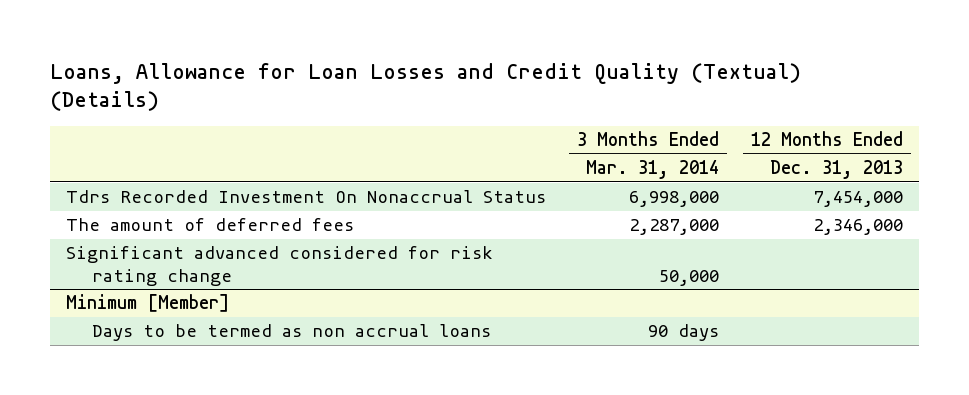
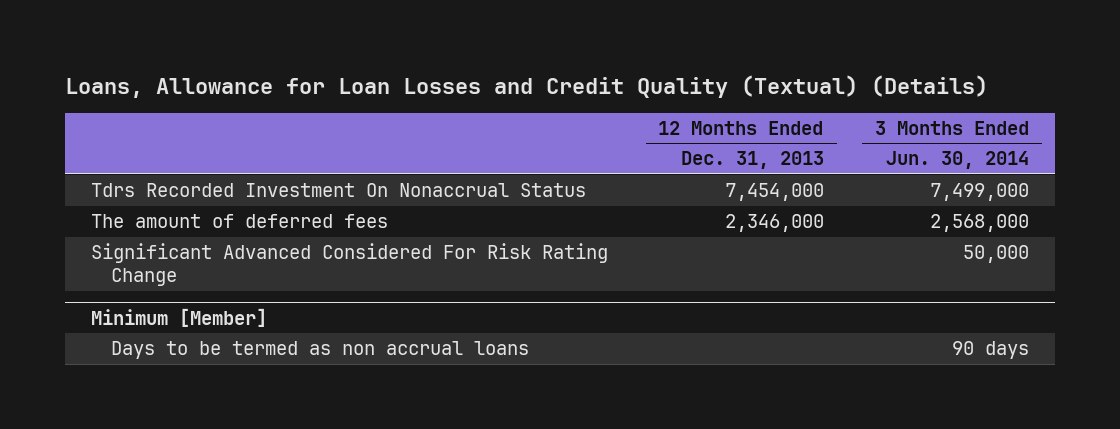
- | 3 Months Ended Mar. 31, 2014 | 12 Months Ended Dec. 31, 2013
+ | 12 Months Ended Dec. 31, 2013 | 3 Months Ended Jun. 30, 2014
- Significant advanced considered for risk rating change | 50,000 |
+ Significant Advanced Considered For Risk Rating Change | | 50,000

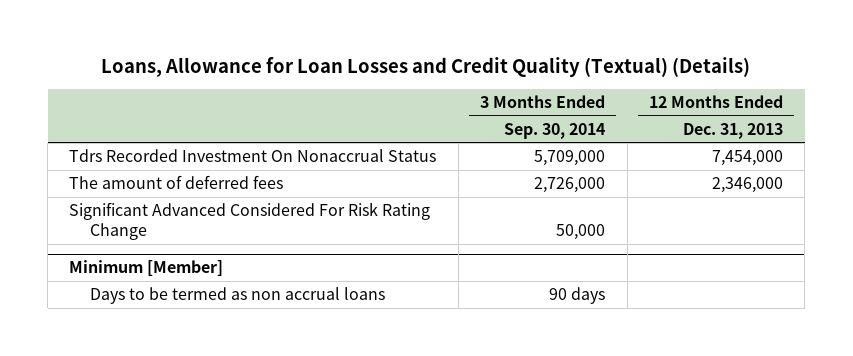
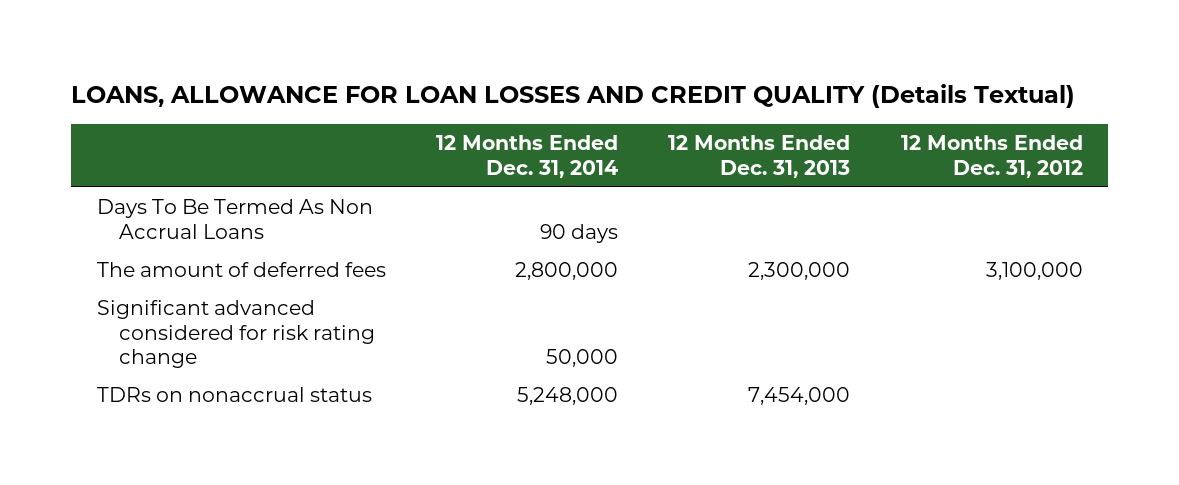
- Loans, Allowance for Loan Losses and Credit Quality (Textual) (Details)
+ LOANS, ALLOWANCE FOR LOAN LOSSES AND CREDIT QUALITY (Details Textual)
- | 3 Months Ended Sep. 30, 2014 | 12 Months Ended Dec. 31, 2013
+ | 12 Months Ended Dec. 31, 2014 | 12 Months Ended Dec. 31, 2013 | 12 Months Ended Dec. 31, 2012
- Tdrs Recorded Investment On Nonaccrual Status | 5,709,000 | 7,454,000
- The amount of deferred fees | 2,726,000 | 2,346,000
- Significant Advanced Considered For Risk Rating Change | 50,000 |
- Minimum [Member]
- Days to be termed as non accrual loans | 90 days |
+ Days To Be Termed As Non Accrual Loans | 90 days | |
+ The amount of deferred fees | 2,800,000 | 2,300,000 | 3,100,000
+ Significant advanced considered for risk rating change | 50,000 | |
+ TDRs on nonaccrual status | 5,248,000 | 7,454,000 |

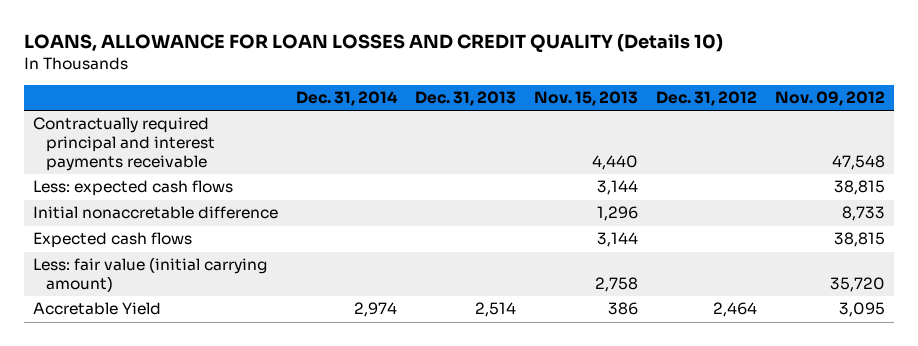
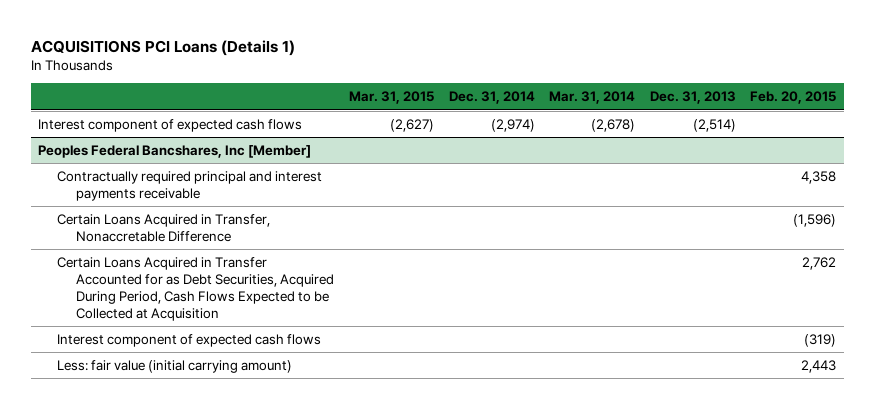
- LOANS, ALLOWANCE FOR LOAN LOSSES AND CREDIT QUALITY (Details 10)
+ ACQUISITIONS PCI Loans (Details 1)
- | Dec. 31, 2014 | Dec. 31, 2013 | Nov. 15, 2013 | Dec. 31, 2012 | Nov. 09, 2012
+ | Mar. 31, 2015 | Dec. 31, 2014 | Mar. 31, 2014 | Dec. 31, 2013 | Feb. 20, 2015
- Contractually required principal and interest payments receivable | | | 4,440 | | 47,548
- Less: expected cash flows | | | 3,144 | | 38,815
- Initial nonaccretable difference | | | 1,296 | | 8,733
- Expected cash flows | | | 3,144 | | 38,815
- Less: fair value (initial carrying amount) | | | 2,758 | | 35,720
- Accretable Yield | 2,974 | 2,514 | 386 | 2,464 | 3,095
+ Interest component of expected cash flows | (2,627) | (2,974) | (2,678) | (2,514) |
+ Peoples Federal Bancshares, Inc [Member]
+ Contractually required principal and interest payments receivable | | | | | 4,358
+ Certain Loans Acquired in Transfer, Nonaccretable Difference | | | | | (1,596)
+ Certain Loans Acquired in Transfer Accounted for as Debt Securities, Acquired During Period, Cash Flows Expected to be Collected at Acquisition | | | | | 2,762
+ Interest component of expected cash flows | | | | | (319)
+ Less: fair value (initial carrying amount) | | | | | 2,443

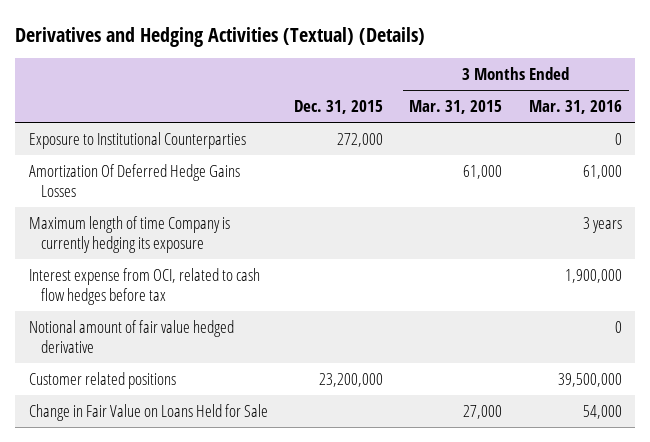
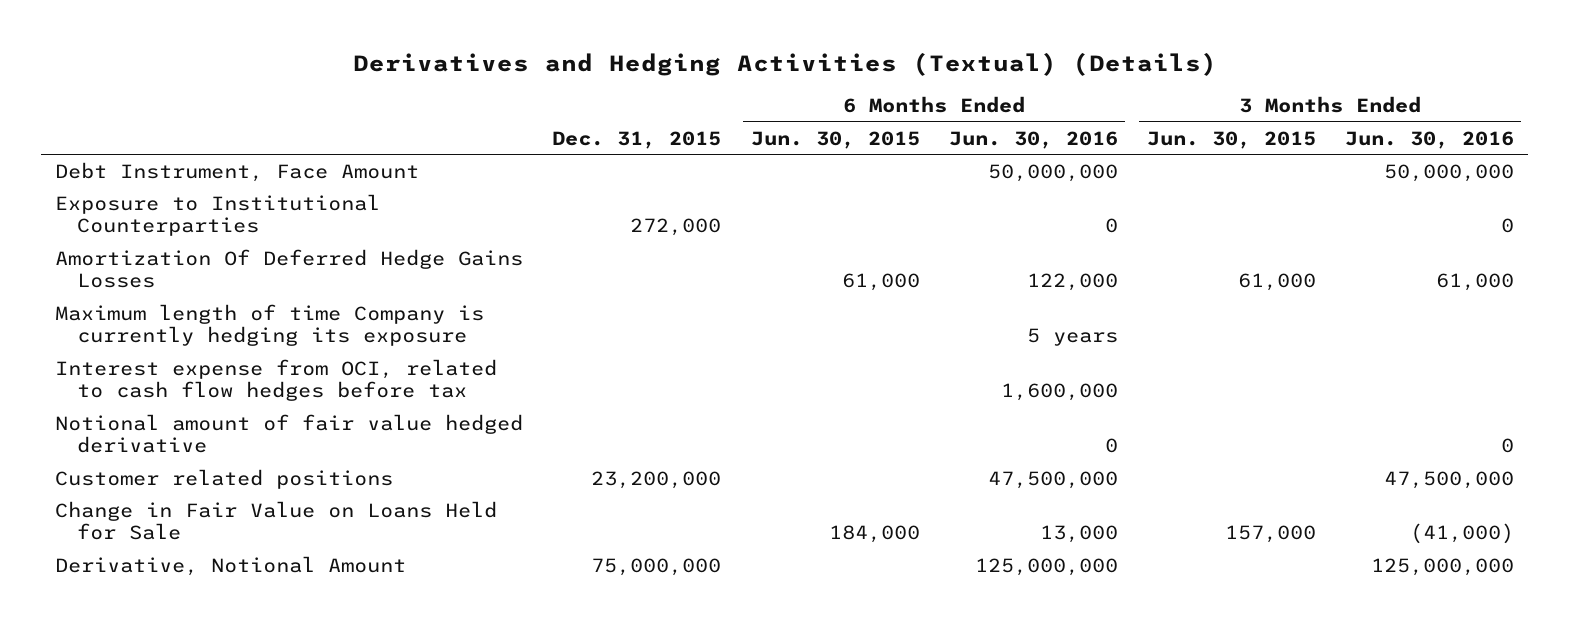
- | Dec. 31, 2015 | 3 Months Ended Mar. 31, 2015 | 3 Months Ended Mar. 31, 2016
+ | Dec. 31, 2015 | 6 Months Ended Jun. 30, 2015 | 6 Months Ended Jun. 30, 2016 | 3 Months Ended Jun. 30, 2015 | 3 Months Ended Jun. 30, 2016
+ Debt Instrument, Face Amount | | | 50,000,000 | | 50,000,000
+ Derivative, Notional Amount | 75,000,000 | | 125,000,000 | | 125,000,000

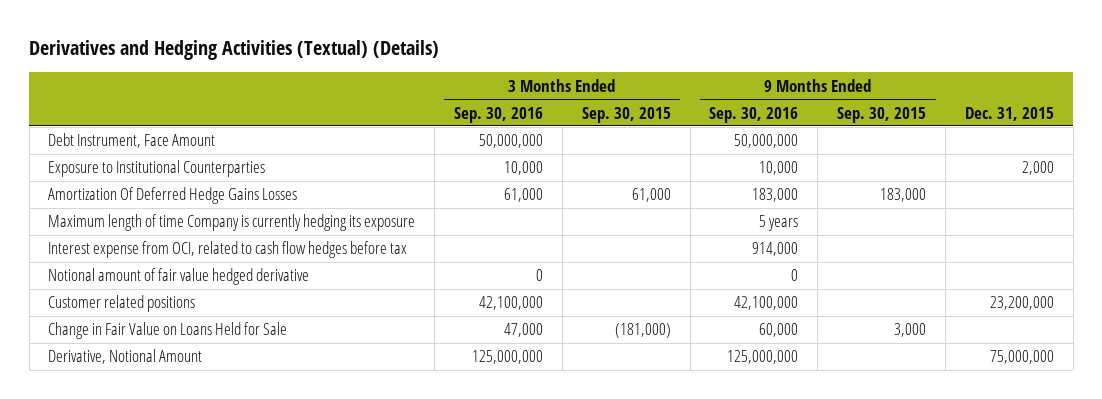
- | Dec. 31, 2015 | 6 Months Ended Jun. 30, 2015 | 6 Months Ended Jun. 30, 2016 | 3 Months Ended Jun. 30, 2015 | 3 Months Ended Jun. 30, 2016
+ | 3 Months Ended Sep. 30, 2016 | 3 Months Ended Sep. 30, 2015 | 9 Months Ended Sep. 30, 2016 | 9 Months Ended Sep. 30, 2015 | Dec. 31, 2015
- Exposure to Institutional Counterparties | 272,000 | | 0 | | 0
+ Exposure to Institutional Counterparties | 10,000 | | 10,000 | | 2,000

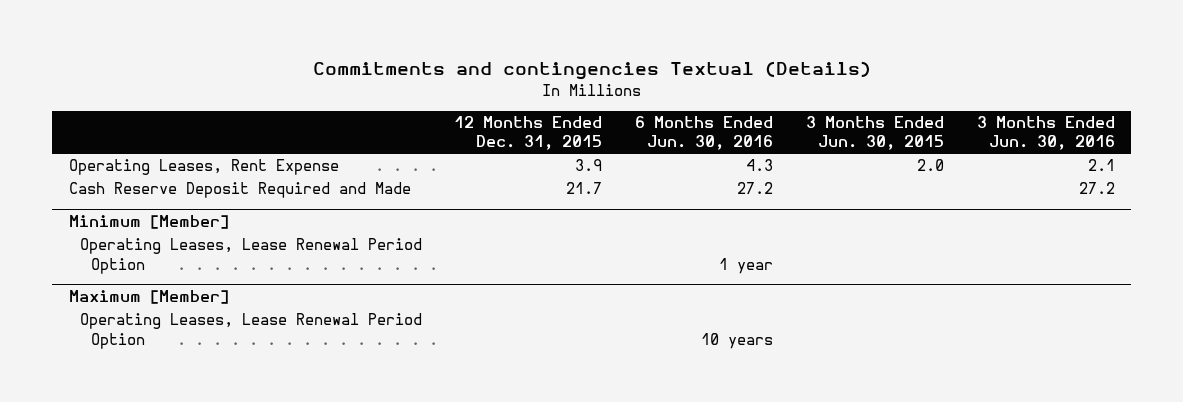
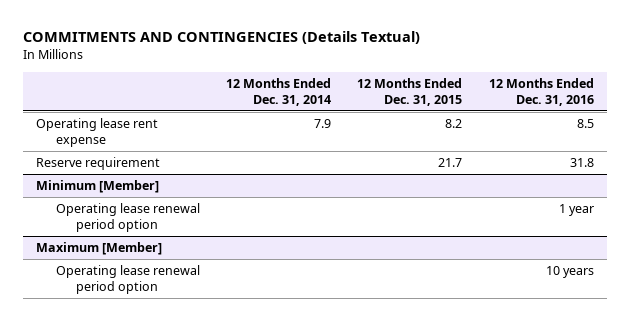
- Commitments and contingencies Textual (Details)
+ COMMITMENTS AND CONTINGENCIES (Details Textual)
- | 12 Months Ended Dec. 31, 2015 | 6 Months Ended Jun. 30, 2016 | 3 Months Ended Jun. 30, 2015 | 3 Months Ended Jun. 30, 2016
+ | 12 Months Ended Dec. 31, 2014 | 12 Months Ended Dec. 31, 2015 | 12 Months Ended Dec. 31, 2016
- Operating Leases, Rent Expense | 3.9 | 4.3 | 2.0 | 2.1
- Cash Reserve Deposit Required and Made | 21.7 | 27.2 | | 27.2
+ Operating lease rent expense | 7.9 | 8.2 | 8.5
+ Reserve requirement | | 21.7 | 31.8
@ Minimum [Member]
- Operating Leases, Lease Renewal Period Option | | 1 year | |
+ Operating lease renewal period option | | | 1 year
@ Maximum [Member]
- Operating Leases, Lease Renewal Period Option | | 10 years | |
+ Operating lease renewal period option | | | 10 years

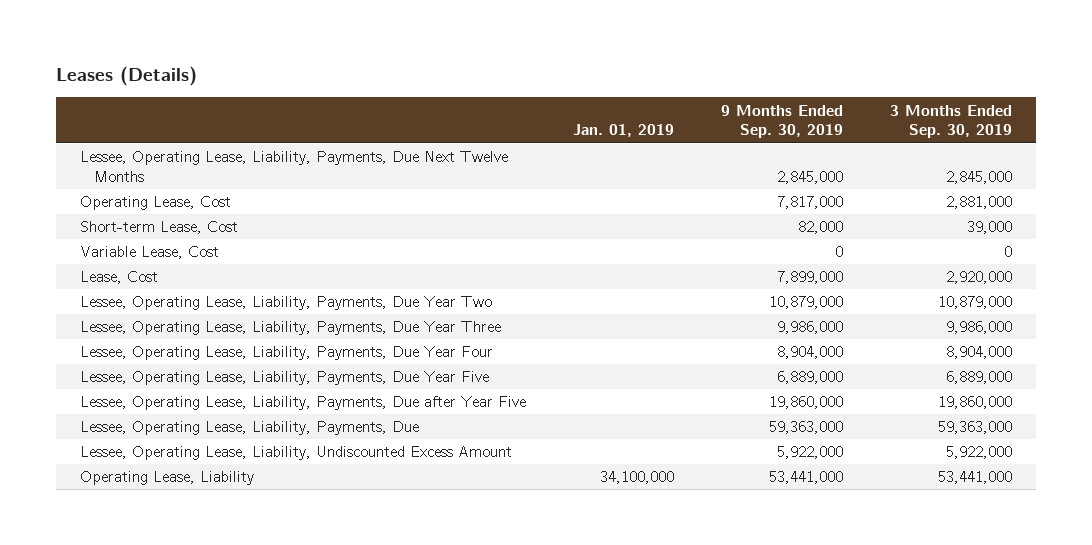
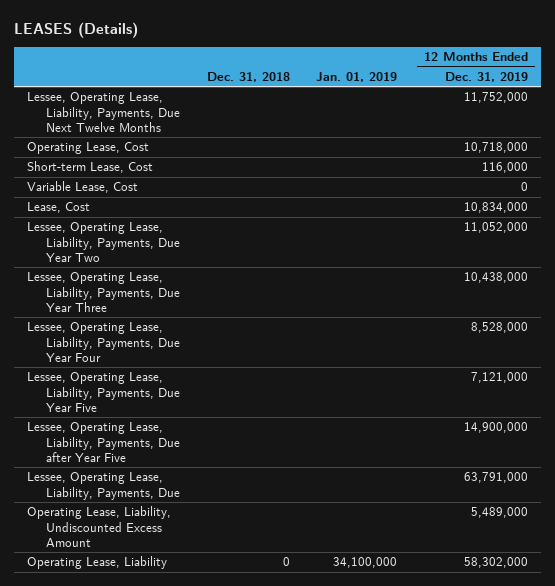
- Leases (Details)
+ LEASES (Details)
- | Jan. 01, 2019 | 9 Months Ended Sep. 30, 2019 | 3 Months Ended Sep. 30, 2019
+ | Dec. 31, 2018 | Jan. 01, 2019 | 12 Months Ended Dec. 31, 2019
- Lessee, Operating Lease, Liability, Undiscounted Excess Amount | | 5,922,000 | 5,922,000
+ Operating Lease, Liability, Undiscounted Excess Amount | | | 5,489,000

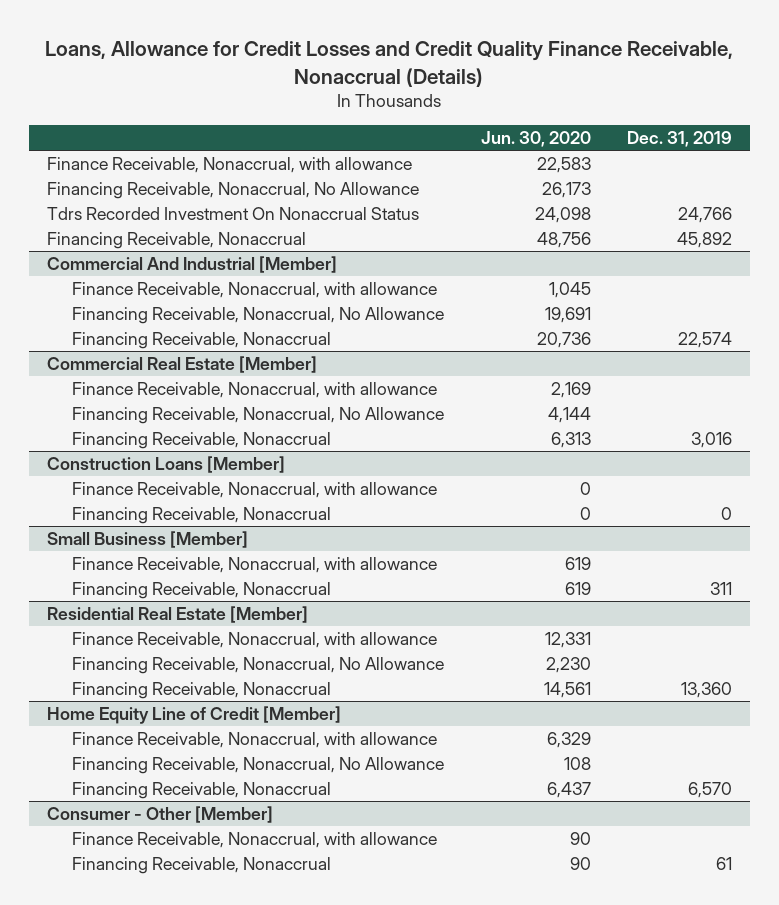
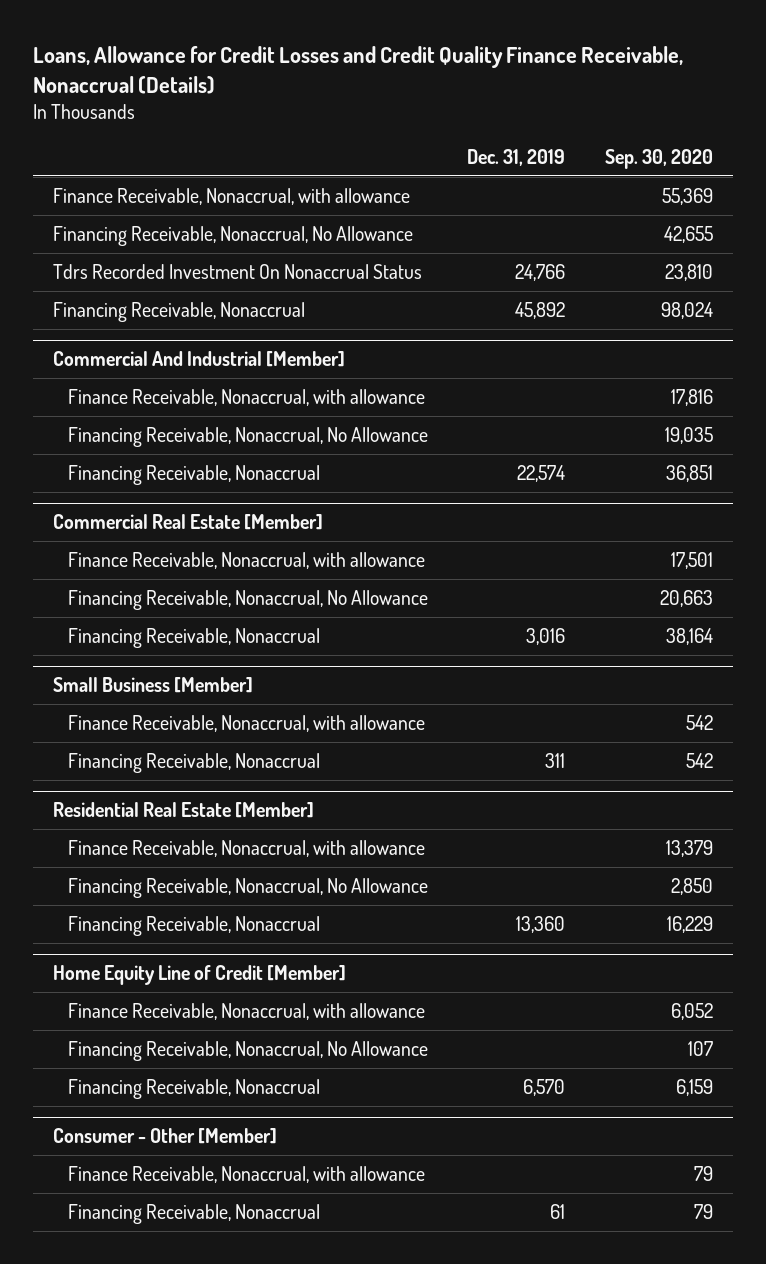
- | Jun. 30, 2020 | Dec. 31, 2019
+ | Dec. 31, 2019 | Sep. 30, 2020
- Construction Loans [Member]
- Finance Receivable, Nonaccrual, with allowance | 0 |
- Financing Receivable, Nonaccrual | 0 | 0

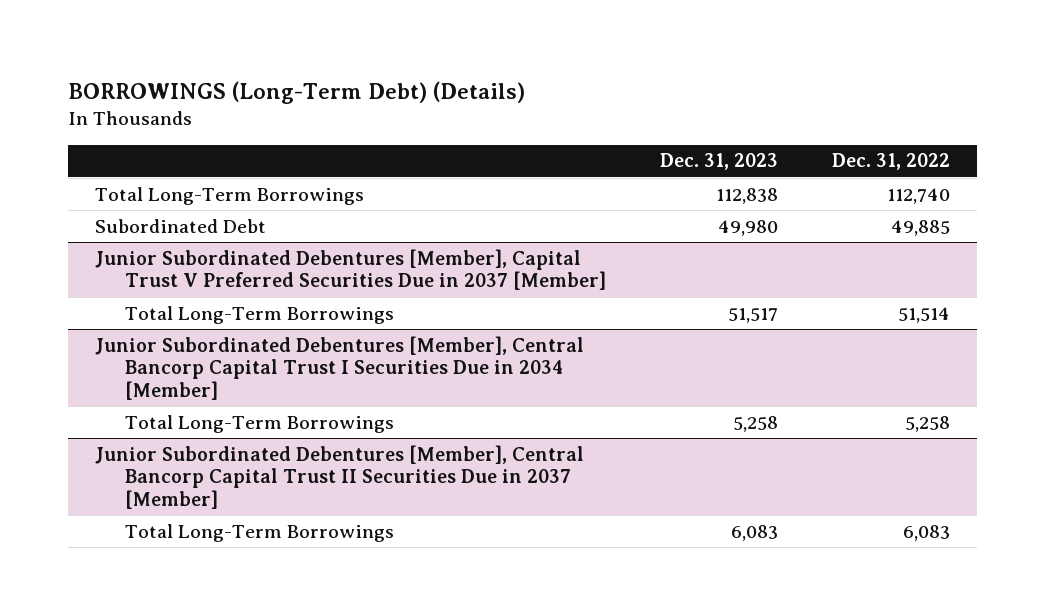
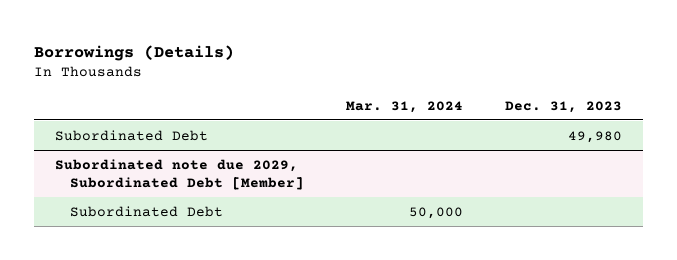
- BORROWINGS (Long-Term Debt) (Details)
+ Borrowings (Details)
- | Dec. 31, 2023 | Dec. 31, 2022
+ | Mar. 31, 2024 | Dec. 31, 2023
- Total Long-Term Borrowings | 112,838 | 112,740
- Junior Subordinated Debentures [Member], Capital Trust V Preferred Securities Due in 2037 [Member]
- Total Long-Term Borrowings | 51,517 | 51,514
- Junior Subordinated Debentures [Member], Central Bancorp Capital Trust I Securities Due in 2034 [Member]
- Total Long-Term Borrowings | 5,258 | 5,258
- Junior Subordinated Debentures [Member], Central Bancorp Capital Trust II Securities Due in 2037 [Member]
- Total Long-Term Borrowings | 6,083 | 6,083
+ Subordinated note due 2029, Subordinated Debt [Member]
+ Subordinated Debt | 50,000 |

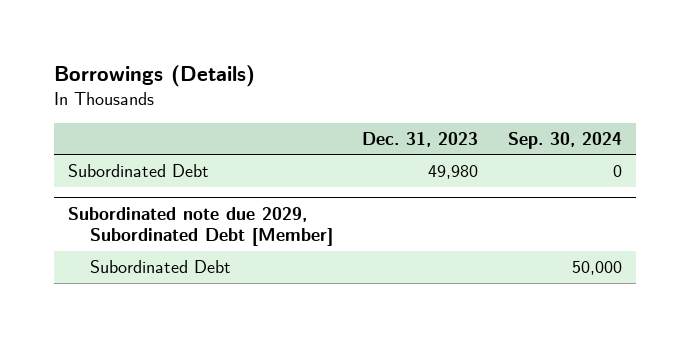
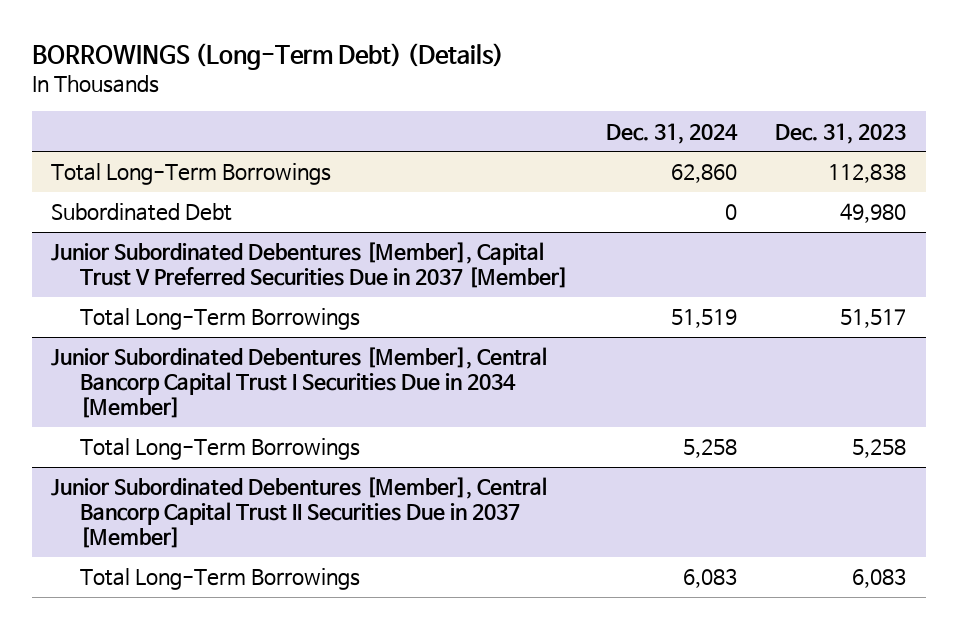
- Borrowings (Details)
+ BORROWINGS (Long-Term Debt) (Details)
- | Dec. 31, 2023 | Sep. 30, 2024
+ | Dec. 31, 2024 | Dec. 31, 2023
+ Total Long-Term Borrowings | 62,860 | 112,838
- Subordinated note due 2029, Subordinated Debt [Member]
- Subordinated Debt | | 50,000
+ Junior Subordinated Debentures [Member], Capital Trust V Preferred Securities Due in 2037 [Member]
+ Total Long-Term Borrowings | 51,519 | 51,517
+ Junior Subordinated Debentures [Member], Central Bancorp Capital Trust I Securities Due in 2034 [Member]
+ Total Long-Term Borrowings | 5,258 | 5,258
+ Junior Subordinated Debentures [Member], Central Bancorp Capital Trust II Securities Due in 2037 [Member]
+ Total Long-Term Borrowings | 6,083 | 6,083

